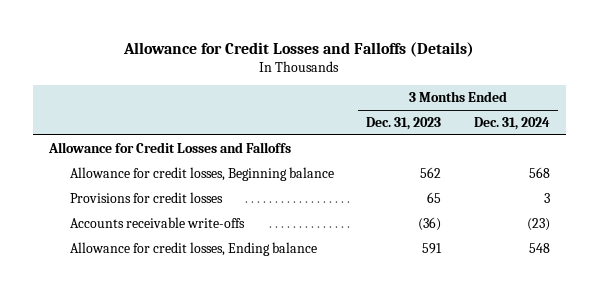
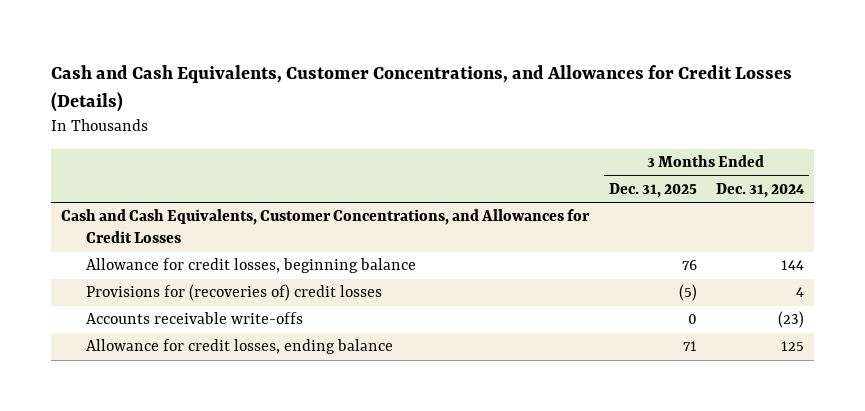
- Allowance for Credit Losses and Falloffs (Details)
+ Cash and Cash Equivalents, Customer Concentrations, and Allowances for Credit Losses (Details)
- | 3 Months Ended Dec. 31, 2023 | 3 Months Ended Dec. 31, 2024
+ | 3 Months Ended Dec. 31, 2025 | 3 Months Ended Dec. 31, 2024
- Allowance for Credit Losses and Falloffs
- Allowance for credit losses, Beginning balance | 562 | 568
- Provisions for credit losses | 65 | 3
+ Cash and Cash Equivalents, Customer Concentrations, and Allowances for Credit Losses
+ Allowance for credit losses, beginning balance | 76 | 144
+ Provisions for (recoveries of) credit losses | (5) | 4
- Allowance for credit losses, Ending balance | 591 | 548
+ Allowance for credit losses, ending balance | 71 | 125

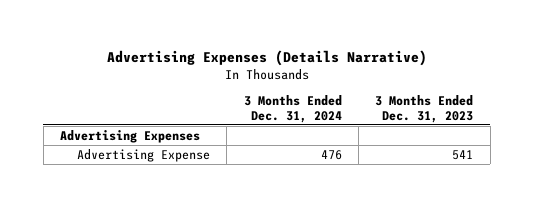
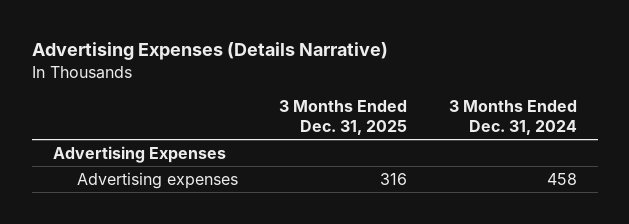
- | 3 Months Ended Dec. 31, 2024 | 3 Months Ended Dec. 31, 2023
+ | 3 Months Ended Dec. 31, 2025 | 3 Months Ended Dec. 31, 2024
- Advertising Expense | 476 | 541
+ Advertising expenses | 316 | 458

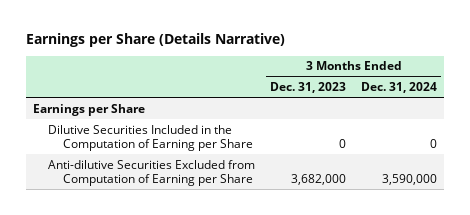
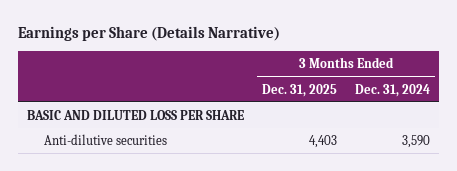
- | 3 Months Ended Dec. 31, 2023 | 3 Months Ended Dec. 31, 2024
+ | 3 Months Ended Dec. 31, 2025 | 3 Months Ended Dec. 31, 2024
- Earnings per Share
- Dilutive Securities Included in the Computation of Earning per Share | 0 | 0
- Anti-dilutive Securities Excluded from Computation of Earning per Share | 3,682,000 | 3,590,000
+ BASIC AND DILUTED LOSS PER SHARE
+ Anti-dilutive securities | 4,403 | 3,590

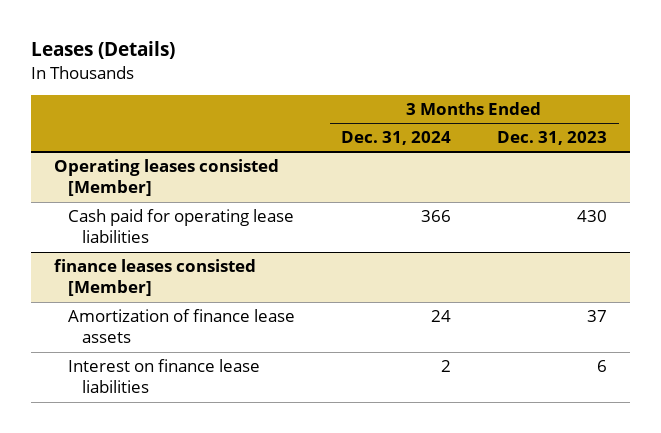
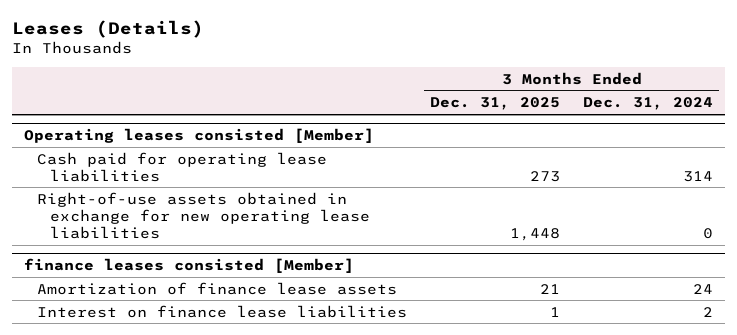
- | 3 Months Ended Dec. 31, 2024 | 3 Months Ended Dec. 31, 2023
+ | 3 Months Ended Dec. 31, 2025 | 3 Months Ended Dec. 31, 2024
@ Operating leases consisted [Member]
- Cash paid for operating lease liabilities | 366 | 430
+ Cash paid for operating lease liabilities | 273 | 314
+ Right-of-use assets obtained in exchange for new operating lease liabilities | 1,448 | 0

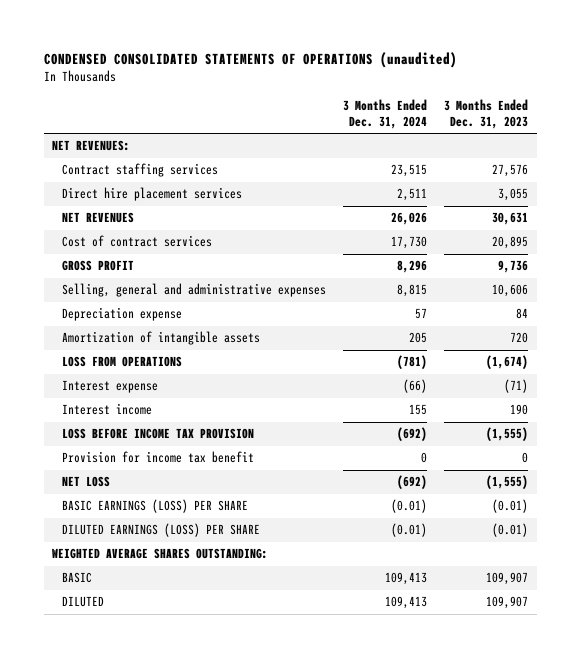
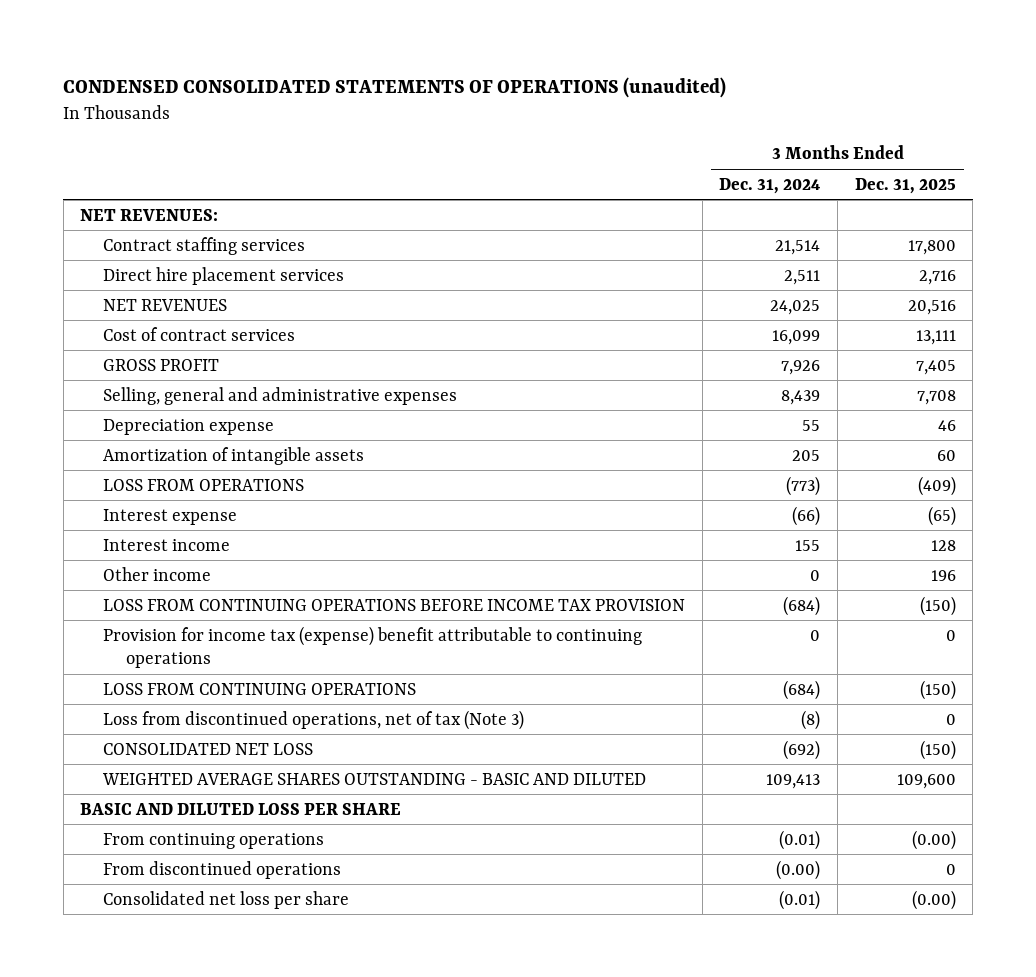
- | 3 Months Ended Dec. 31, 2024 | 3 Months Ended Dec. 31, 2023
+ | 3 Months Ended Dec. 31, 2024 | 3 Months Ended Dec. 31, 2025
- Contract staffing services | 23,515 | 27,576
+ Contract staffing services | 21,514 | 17,800
- NET REVENUES | 26,026 | 30,631
- Cost of contract services | 17,730 | 20,895
- GROSS PROFIT | 8,296 | 9,736
- Selling, general and administrative expenses | 8,815 | 10,606
- Depreciation expense | 57 | 84
+ NET REVENUES | 24,025 | 20,516
+ Cost of contract services | 16,099 | 13,111
+ GROSS PROFIT | 7,926 | 7,405
+ Selling, general and administrative expenses | 8,439 | 7,708
+ Depreciation expense | 55 | 46
- LOSS FROM OPERATIONS | (781) | (1,674)
+ LOSS FROM OPERATIONS | (773) | (409)
- LOSS BEFORE INCOME TAX PROVISION | (692) | (1,555)
- Provision for income tax benefit | 0 | 0
- NET LOSS | (692) | (1,555)
- BASIC EARNINGS (LOSS) PER SHARE | (0.01) | (0.01)
- DILUTED EARNINGS (LOSS) PER SHARE | (0.01) | (0.01)
- WEIGHTED AVERAGE SHARES OUTSTANDING:
- BASIC | 109,413 | 109,907
- DILUTED | 109,413 | 109,907
+ Other income | 0 | 196
+ LOSS FROM CONTINUING OPERATIONS BEFORE INCOME TAX PROVISION | (684) | (150)
+ Provision for income tax (expense) benefit attributable to continuing operations | 0 | 0
+ LOSS FROM CONTINUING OPERATIONS | (684) | (150)
+ Loss from discontinued operations, net of tax (Note 3) | (8) | 0
+ CONSOLIDATED NET LOSS | (692) | (150)
+ WEIGHTED AVERAGE SHARES OUTSTANDING - BASIC AND DILUTED | 109,413 | 109,600
+ BASIC AND DILUTED LOSS PER SHARE
+ From continuing operations | (0.01) | (0.00)
+ From discontinued operations | (0.00) | 0
+ Consolidated net loss per share | (0.01) | (0.00)

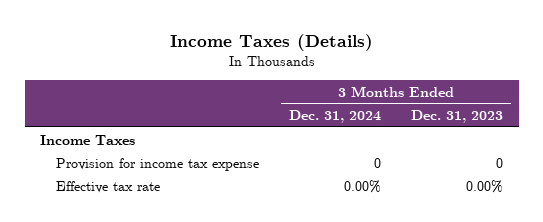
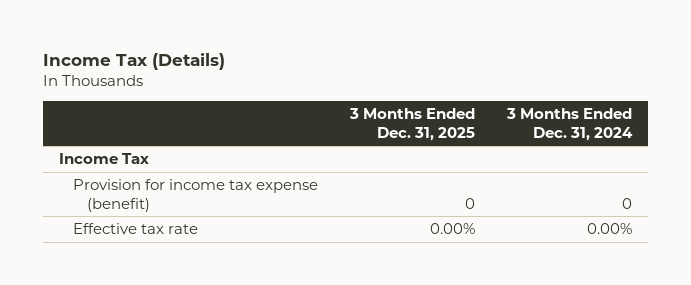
- Income Taxes (Details)
+ Income Tax (Details)
- | 3 Months Ended Dec. 31, 2024 | 3 Months Ended Dec. 31, 2023
+ | 3 Months Ended Dec. 31, 2025 | 3 Months Ended Dec. 31, 2024
- Income Taxes
- Provision for income tax expense | 0 | 0
+ Income Tax
+ Provision for income tax expense (benefit) | 0 | 0

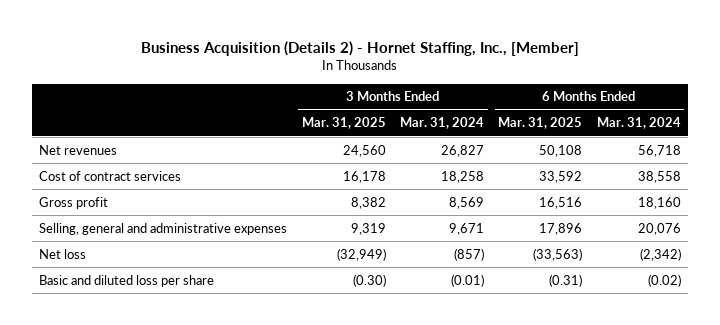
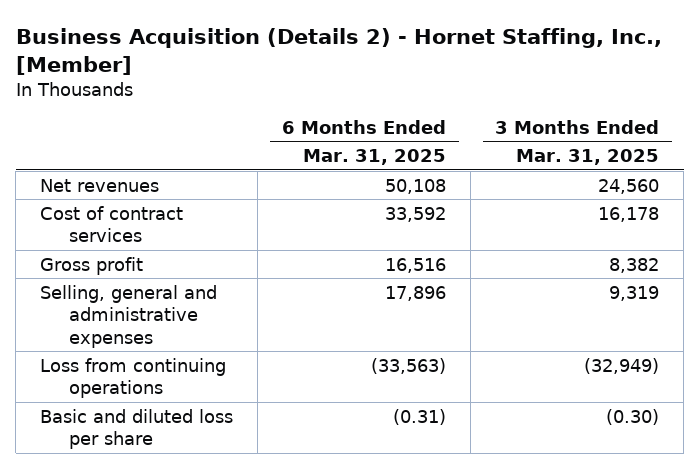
- | 3 Months Ended Mar. 31, 2025 | 3 Months Ended Mar. 31, 2024 | 6 Months Ended Mar. 31, 2025 | 6 Months Ended Mar. 31, 2024
+ | 6 Months Ended Mar. 31, 2025 | 3 Months Ended Mar. 31, 2025
- Net loss | (32,949) | (857) | (33,563) | (2,342)
+ Loss from continuing operations | (33,563) | (32,949)

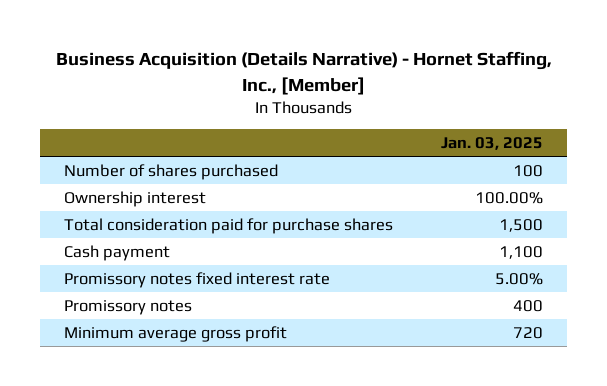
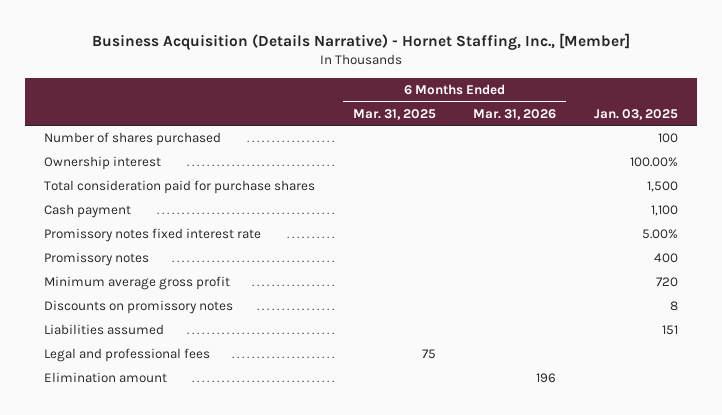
- | Jan. 03, 2025
+ | 6 Months Ended Mar. 31, 2025 | 6 Months Ended Mar. 31, 2026 | Jan. 03, 2025
+ Discounts on promissory notes | | | 8
+ Liabilities assumed | | | 151
+ Legal and professional fees | 75 | |
+ Elimination amount | | 196 |

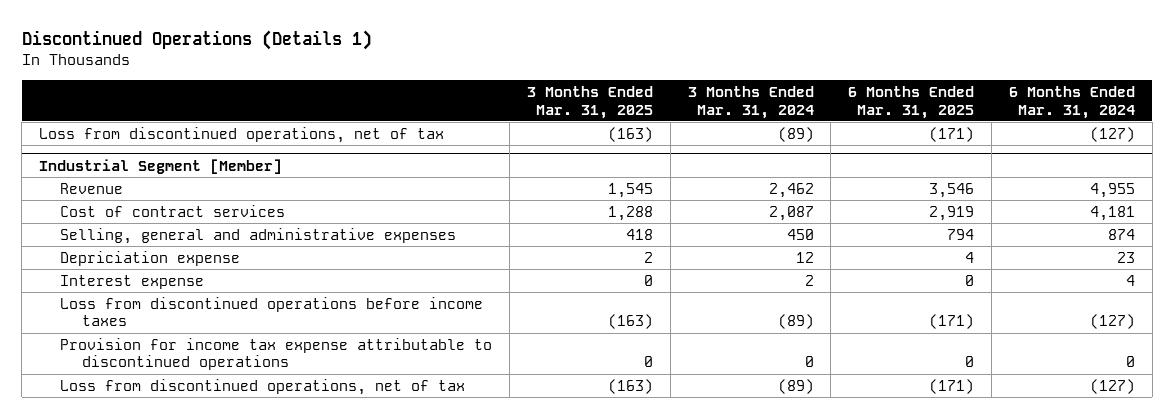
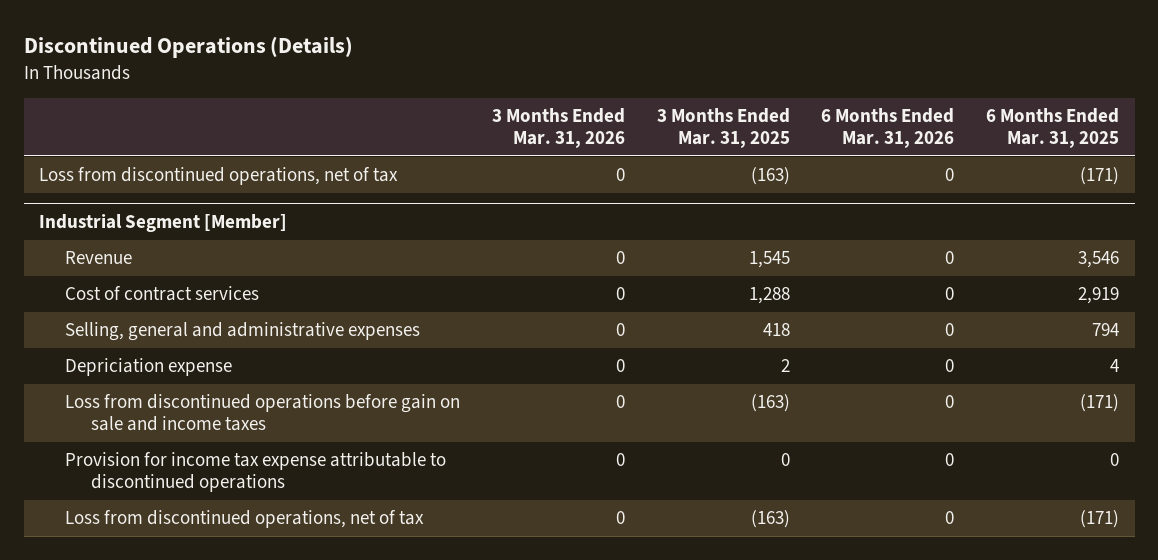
- Discontinued Operations (Details 1)
+ Discontinued Operations (Details)
- | 3 Months Ended Mar. 31, 2025 | 3 Months Ended Mar. 31, 2024 | 6 Months Ended Mar. 31, 2025 | 6 Months Ended Mar. 31, 2024
+ | 3 Months Ended Mar. 31, 2026 | 3 Months Ended Mar. 31, 2025 | 6 Months Ended Mar. 31, 2026 | 6 Months Ended Mar. 31, 2025
@ Industrial Segment [Member]
- Interest expense | 0 | 2 | 0 | 4
- Loss from discontinued operations before income taxes | (163) | (89) | (171) | (127)
+ Loss from discontinued operations before gain on sale and income taxes | 0 | (163) | 0 | (171)

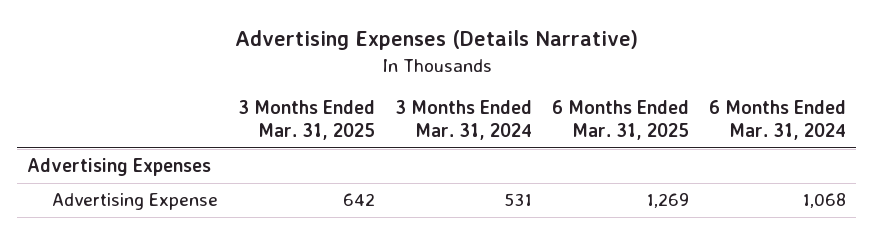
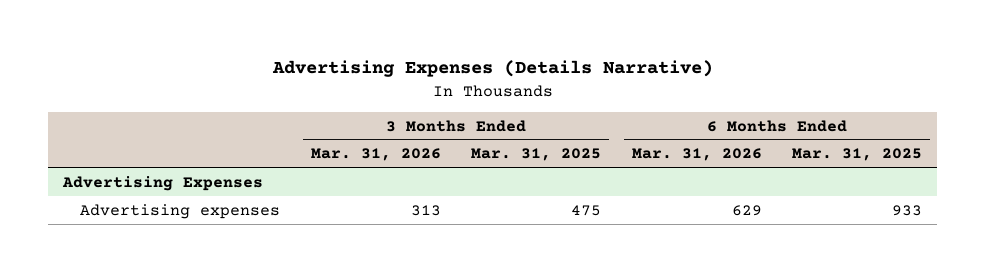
- | 3 Months Ended Mar. 31, 2025 | 3 Months Ended Mar. 31, 2024 | 6 Months Ended Mar. 31, 2025 | 6 Months Ended Mar. 31, 2024
+ | 3 Months Ended Mar. 31, 2026 | 3 Months Ended Mar. 31, 2025 | 6 Months Ended Mar. 31, 2026 | 6 Months Ended Mar. 31, 2025
- Advertising Expense | 642 | 531 | 1,269 | 1,068
+ Advertising expenses | 313 | 475 | 629 | 933

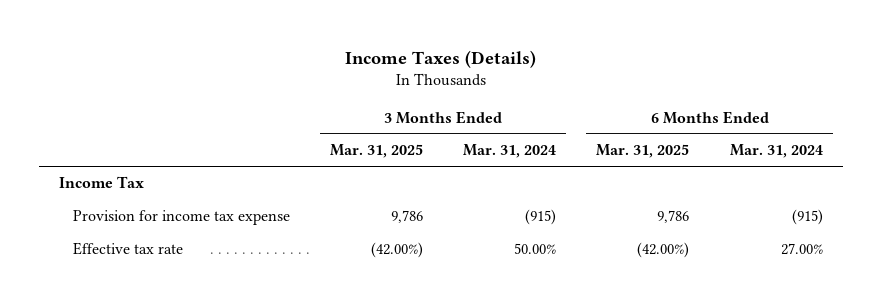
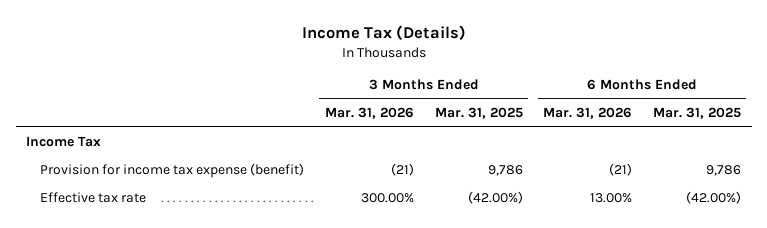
- Income Taxes (Details)
+ Income Tax (Details)
- | 3 Months Ended Mar. 31, 2025 | 3 Months Ended Mar. 31, 2024 | 6 Months Ended Mar. 31, 2025 | 6 Months Ended Mar. 31, 2024
+ | 3 Months Ended Mar. 31, 2026 | 3 Months Ended Mar. 31, 2025 | 6 Months Ended Mar. 31, 2026 | 6 Months Ended Mar. 31, 2025
- Provision for income tax expense | 9,786 | (915) | 9,786 | (915)
+ Provision for income tax expense (benefit) | (21) | 9,786 | (21) | 9,786

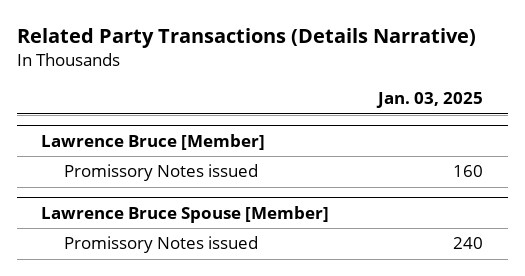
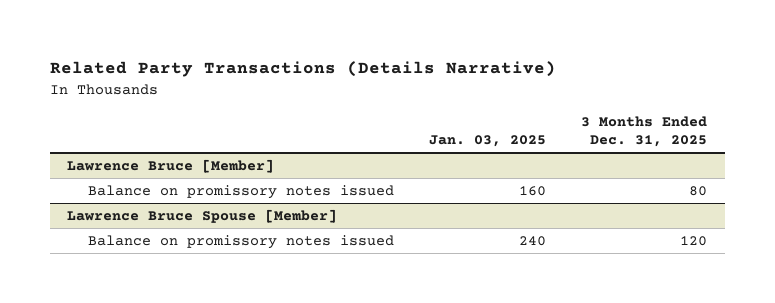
- | Jan. 03, 2025
+ | Jan. 03, 2025 | 3 Months Ended Dec. 31, 2025
@ Lawrence Bruce [Member]
- Promissory Notes issued | 160
+ Balance on promissory notes issued | 160 | 80
@ Lawrence Bruce Spouse [Member]
- Promissory Notes issued | 240
+ Balance on promissory notes issued | 240 | 120

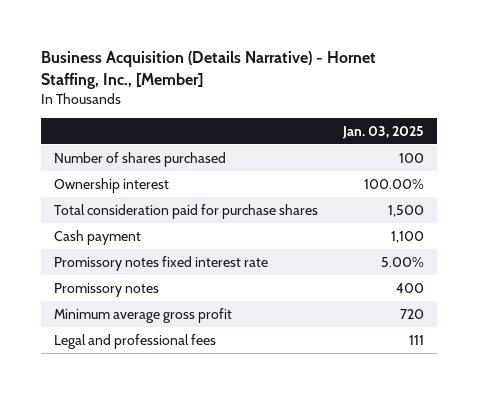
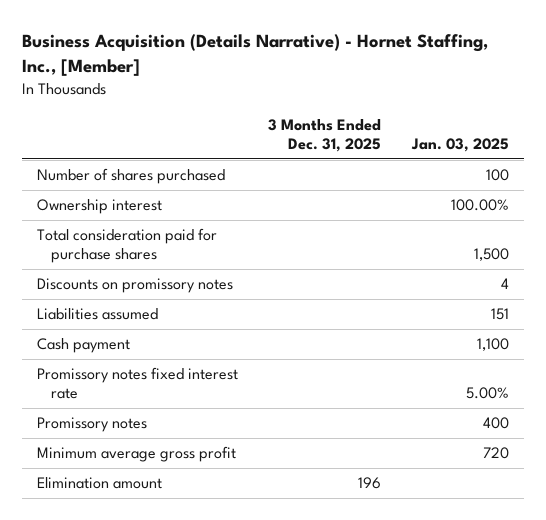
- | Jan. 03, 2025
+ | 3 Months Ended Dec. 31, 2025 | Jan. 03, 2025
+ Discounts on promissory notes | | 4
+ Liabilities assumed | | 151
- Legal and professional fees | 111
+ Elimination amount | 196 |

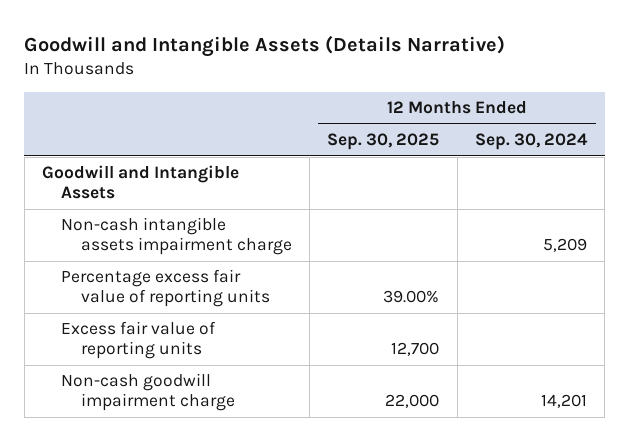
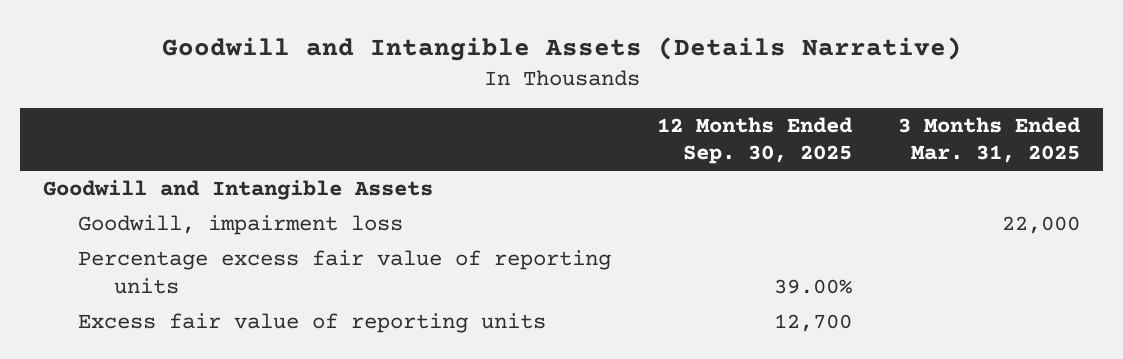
- | 12 Months Ended Sep. 30, 2025 | 12 Months Ended Sep. 30, 2024
+ | 12 Months Ended Sep. 30, 2025 | 3 Months Ended Mar. 31, 2025
- Non-cash intangible assets impairment charge | | 5,209
+ Goodwill, impairment loss | | 22,000
- Non-cash goodwill impairment charge | 22,000 | 14,201

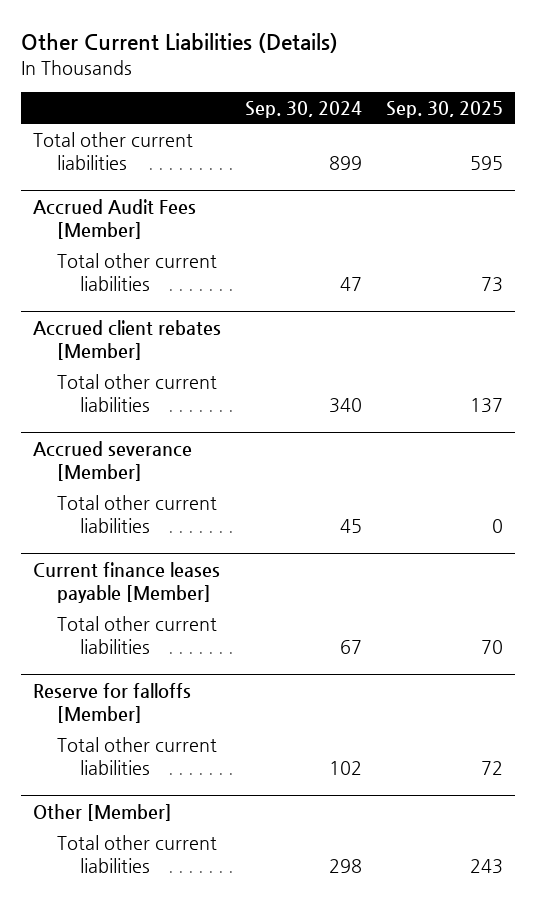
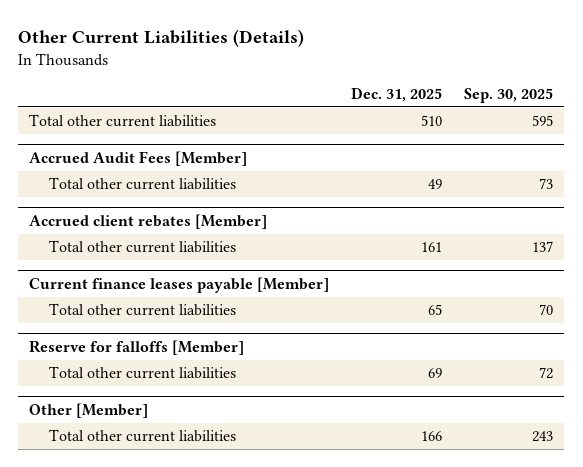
- | Sep. 30, 2024 | Sep. 30, 2025
+ | Dec. 31, 2025 | Sep. 30, 2025
- Accrued severance [Member]
- Total other current liabilities | 45 | 0

